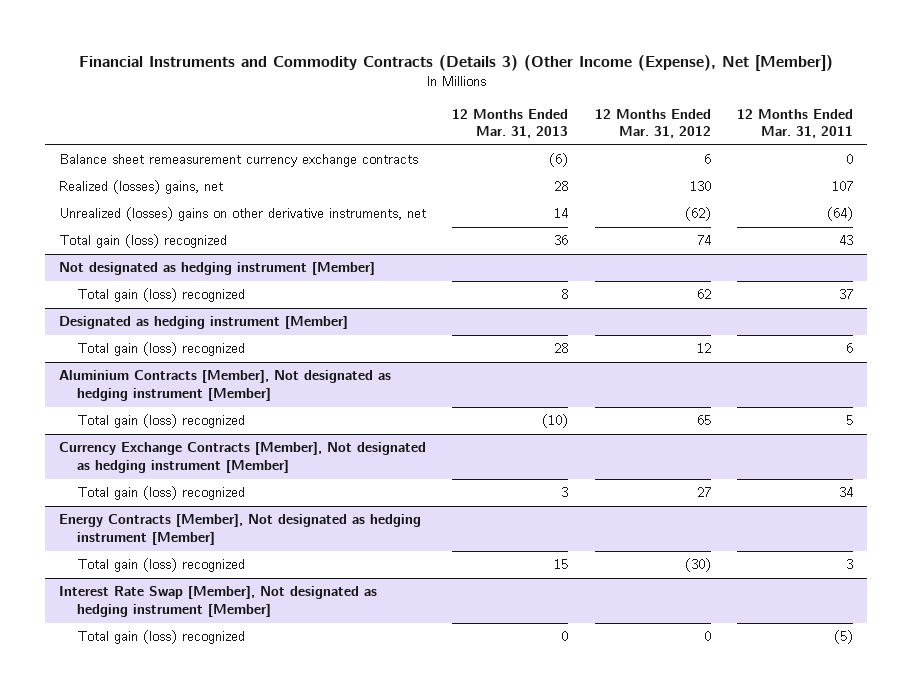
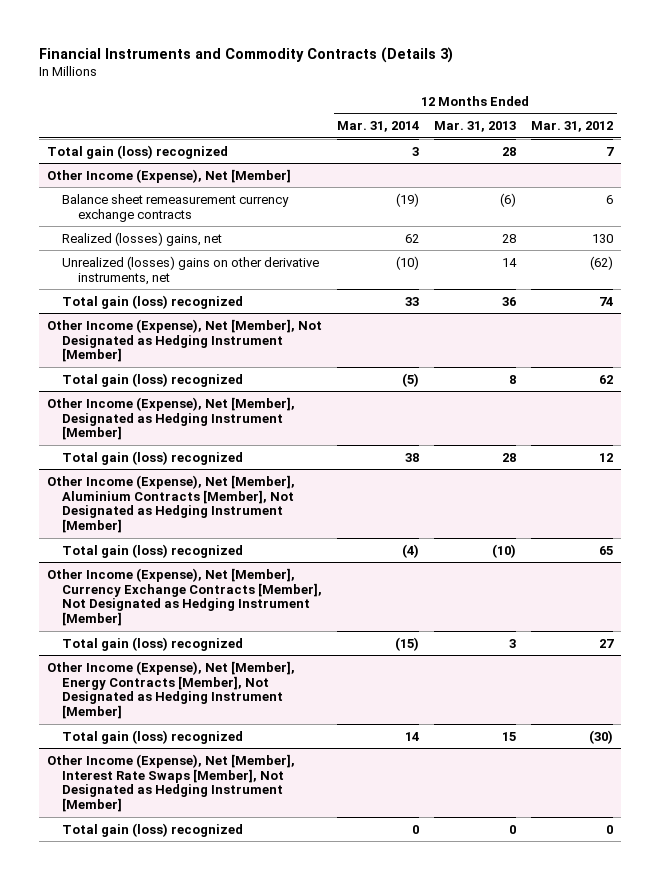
- Financial Instruments and Commodity Contracts (Details 3) (Other Income (Expense), Net [Member])
+ Financial Instruments and Commodity Contracts (Details 3)
- | 12 Months Ended Mar. 31, 2013 | 12 Months Ended Mar. 31, 2012 | 12 Months Ended Mar. 31, 2011
+ | 12 Months Ended Mar. 31, 2014 | 12 Months Ended Mar. 31, 2013 | 12 Months Ended Mar. 31, 2012
+ Total gain (loss) recognized | 3 | 28 | 7
+ Other Income (Expense), Net [Member]
- Not designated as hedging instrument [Member]
+ Other Income (Expense), Net [Member], Not Designated as Hedging Instrument [Member]
- Designated as hedging instrument [Member]
+ Other Income (Expense), Net [Member], Designated as Hedging Instrument [Member]
- Aluminium Contracts [Member], Not designated as hedging instrument [Member]
+ Other Income (Expense), Net [Member], Aluminium Contracts [Member], Not Designated as Hedging Instrument [Member]
- Currency Exchange Contracts [Member], Not designated as hedging instrument [Member]
+ Other Income (Expense), Net [Member], Currency Exchange Contracts [Member], Not Designated as Hedging Instrument [Member]
- Energy Contracts [Member], Not designated as hedging instrument [Member]
+ Other Income (Expense), Net [Member], Energy Contracts [Member], Not Designated as Hedging Instrument [Member]
- Interest Rate Swap [Member], Not designated as hedging instrument [Member]
+ Other Income (Expense), Net [Member], Interest Rate Swaps [Member], Not Designated as Hedging Instrument [Member]

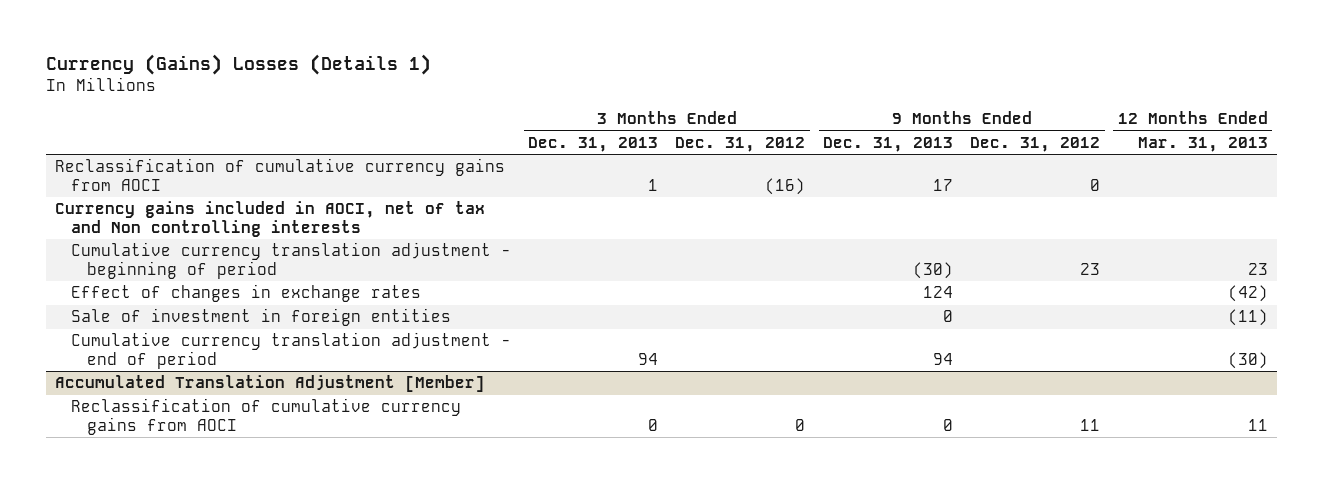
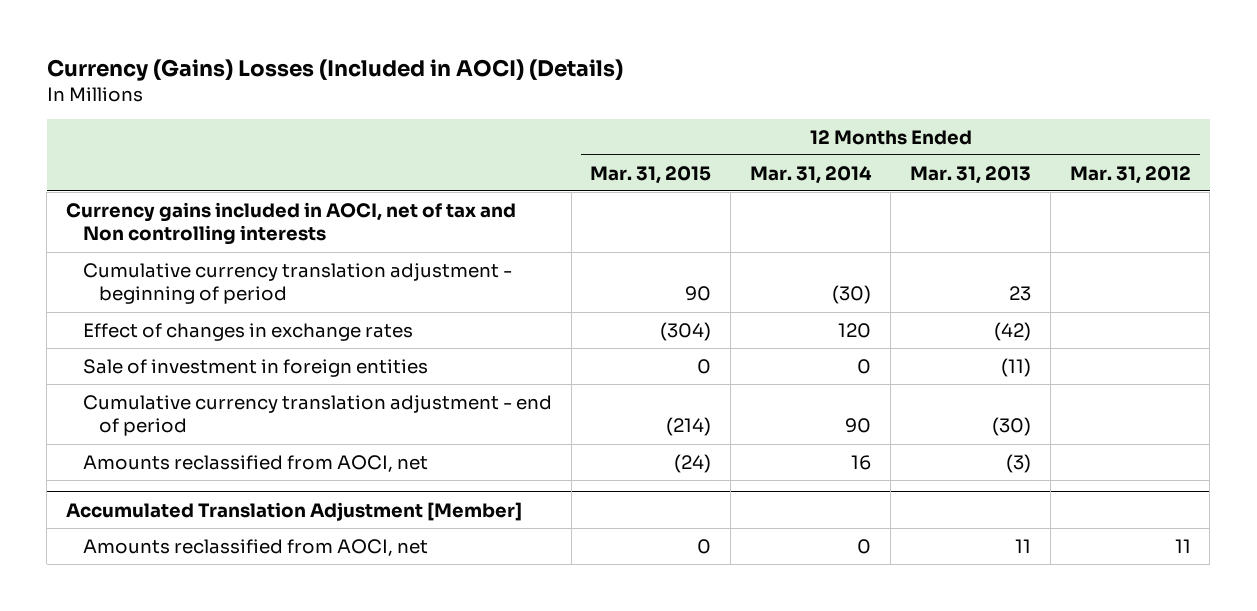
- Currency (Gains) Losses (Details 1)
+ Currency (Gains) Losses (Included in AOCI) (Details)
- | 3 Months Ended Dec. 31, 2013 | 3 Months Ended Dec. 31, 2012 | 9 Months Ended Dec. 31, 2013 | 9 Months Ended Dec. 31, 2012 | 12 Months Ended Mar. 31, 2013
+ | 12 Months Ended Mar. 31, 2015 | 12 Months Ended Mar. 31, 2014 | 12 Months Ended Mar. 31, 2013 | 12 Months Ended Mar. 31, 2012
- Reclassification of cumulative currency gains from AOCI | 1 | (16) | 17 | 0 |
+ Amounts reclassified from AOCI, net | (24) | 16 | (3) |
@ Accumulated Translation Adjustment [Member]
- Reclassification of cumulative currency gains from AOCI | 0 | 0 | 0 | 11 | 11
+ Amounts reclassified from AOCI, net | 0 | 0 | 11 | 11

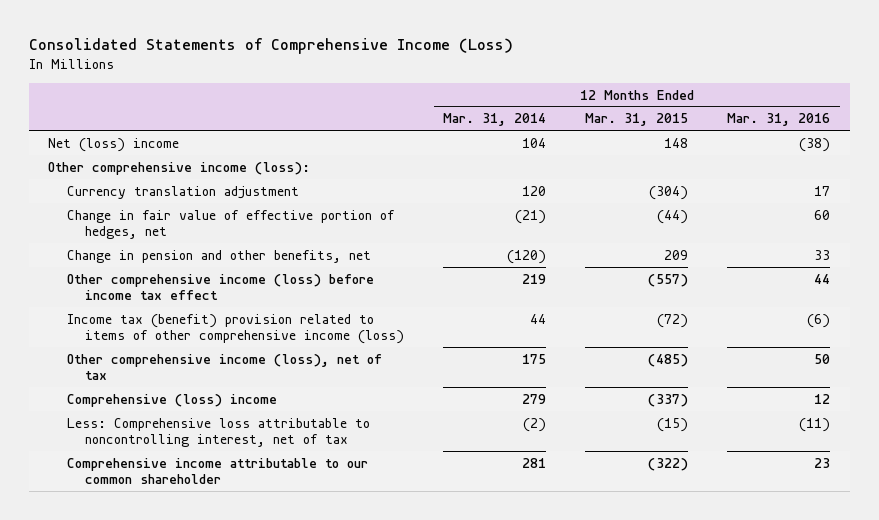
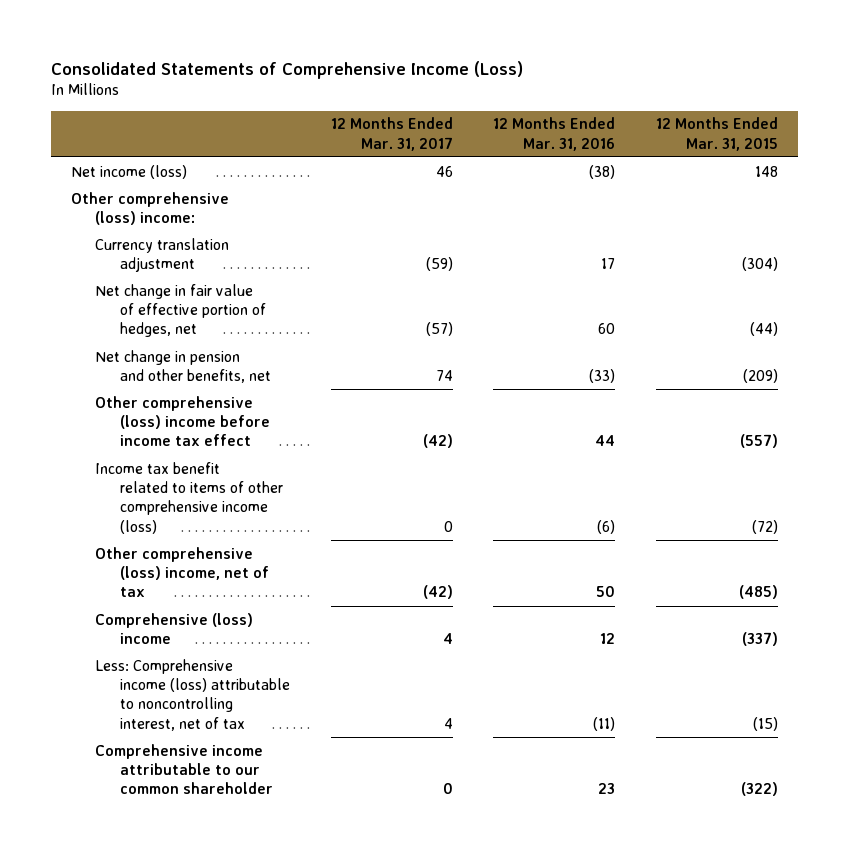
- | 12 Months Ended Mar. 31, 2014 | 12 Months Ended Mar. 31, 2015 | 12 Months Ended Mar. 31, 2016
+ | 12 Months Ended Mar. 31, 2017 | 12 Months Ended Mar. 31, 2016 | 12 Months Ended Mar. 31, 2015
- Net (loss) income | 104 | 148 | (38)
- Other comprehensive income (loss):
+ Net income (loss) | 46 | (38) | 148
+ Other comprehensive (loss) income:
- Change in fair value of effective portion of hedges, net | (21) | (44) | 60
- Change in pension and other benefits, net | (120) | 209 | 33
- Other comprehensive income (loss) before income tax effect | 219 | (557) | 44
- Income tax (benefit) provision related to items of other comprehensive income (loss) | 44 | (72) | (6)
- Other comprehensive income (loss), net of tax | 175 | (485) | 50
+ Net change in fair value of effective portion of hedges, net | (57) | 60 | (44)
+ Net change in pension and other benefits, net | 74 | (33) | (209)
+ Other comprehensive (loss) income before income tax effect | (42) | 44 | (557)
+ Income tax benefit related to items of other comprehensive income (loss) | 0 | (6) | (72)
+ Other comprehensive (loss) income, net of tax | (42) | 50 | (485)
- Less: Comprehensive loss attributable to noncontrolling interest, net of tax | (2) | (15) | (11)
+ Less: Comprehensive income (loss) attributable to noncontrolling interest, net of tax | 4 | (11) | (15)

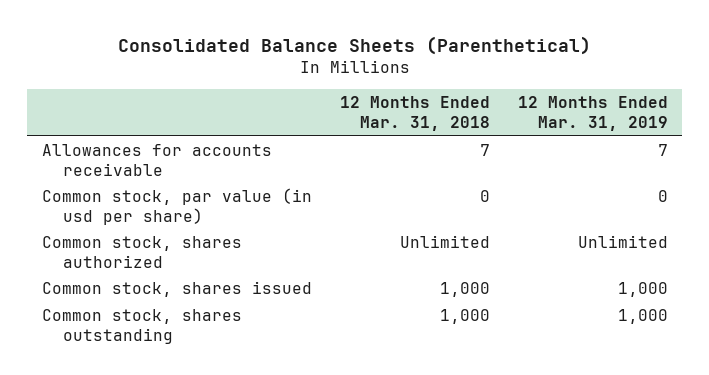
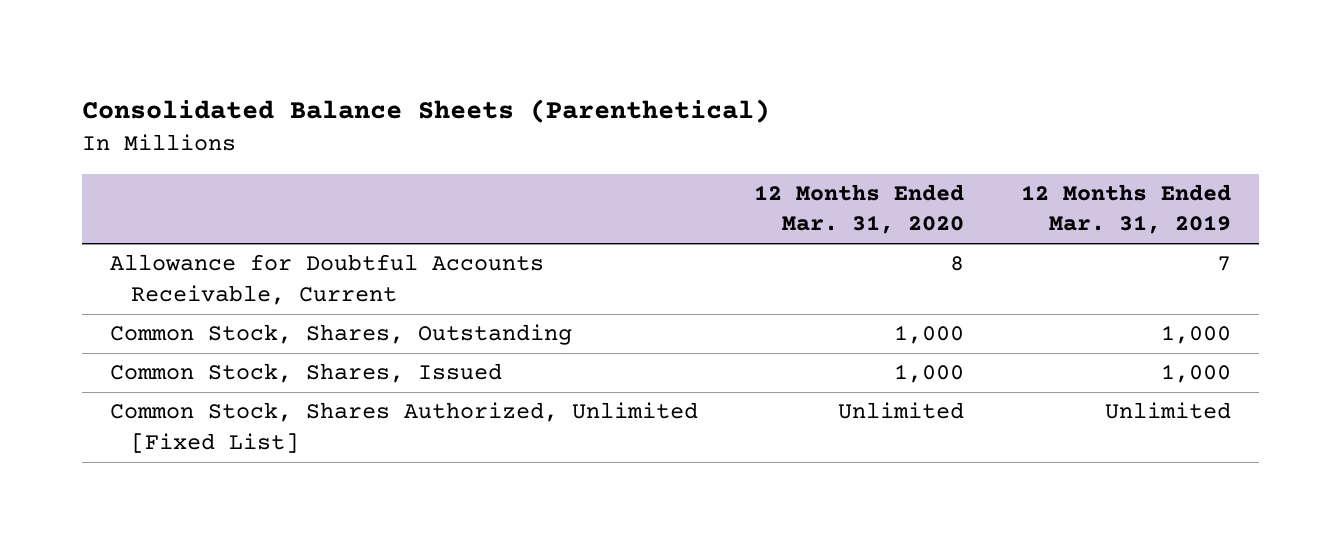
- | 12 Months Ended Mar. 31, 2018 | 12 Months Ended Mar. 31, 2019
+ | 12 Months Ended Mar. 31, 2020 | 12 Months Ended Mar. 31, 2019
- Allowances for accounts receivable | 7 | 7
- Common stock, par value (in usd per share) | 0 | 0
- Common stock, shares authorized | Unlimited | Unlimited
- Common stock, shares issued | 1,000 | 1,000
- Common stock, shares outstanding | 1,000 | 1,000
+ Allowance for Doubtful Accounts Receivable, Current | 8 | 7
+ Common Stock, Shares, Outstanding | 1,000 | 1,000
+ Common Stock, Shares, Issued | 1,000 | 1,000
+ Common Stock, Shares Authorized, Unlimited [Fixed List] | Unlimited | Unlimited

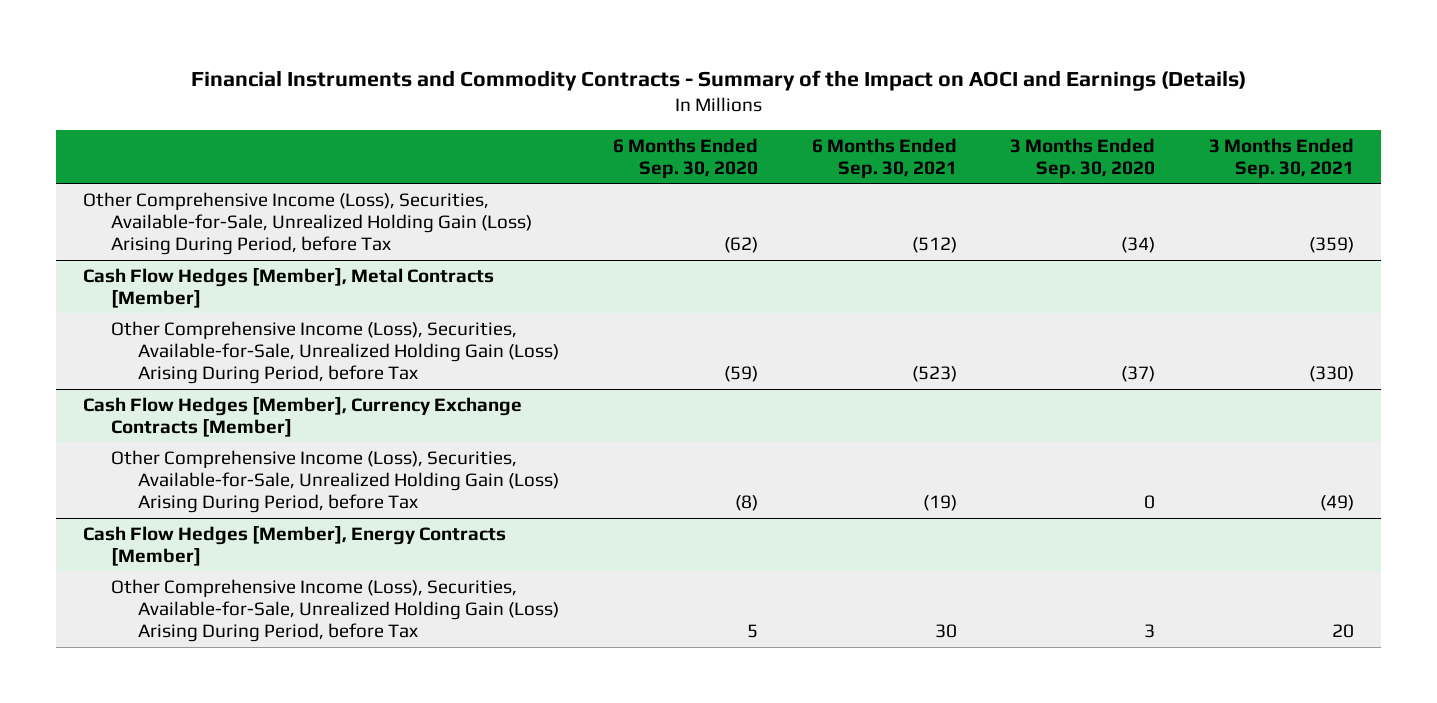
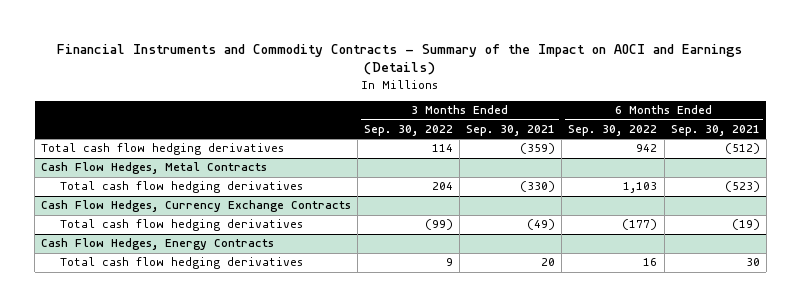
- | 6 Months Ended Sep. 30, 2020 | 6 Months Ended Sep. 30, 2021 | 3 Months Ended Sep. 30, 2020 | 3 Months Ended Sep. 30, 2021
+ | 3 Months Ended Sep. 30, 2022 | 3 Months Ended Sep. 30, 2021 | 6 Months Ended Sep. 30, 2022 | 6 Months Ended Sep. 30, 2021
- Other Comprehensive Income (Loss), Securities, Available-for-Sale, Unrealized Holding Gain (Loss) Arising During Period, before Tax | (62) | (512) | (34) | (359)
- Cash Flow Hedges [Member], Metal Contracts [Member]
- Other Comprehensive Income (Loss), Securities, Available-for-Sale, Unrealized Holding Gain (Loss) Arising During Period, before Tax | (59) | (523) | (37) | (330)
- Cash Flow Hedges [Member], Currency Exchange Contracts [Member]
- Other Comprehensive Income (Loss), Securities, Available-for-Sale, Unrealized Holding Gain (Loss) Arising During Period, before Tax | (8) | (19) | 0 | (49)
- Cash Flow Hedges [Member], Energy Contracts [Member]
- Other Comprehensive Income (Loss), Securities, Available-for-Sale, Unrealized Holding Gain (Loss) Arising During Period, before Tax | 5 | 30 | 3 | 20
+ Total cash flow hedging derivatives | 114 | (359) | 942 | (512)
+ Cash Flow Hedges, Metal Contracts
+ Total cash flow hedging derivatives | 204 | (330) | 1,103 | (523)
+ Cash Flow Hedges, Currency Exchange Contracts
+ Total cash flow hedging derivatives | (99) | (49) | (177) | (19)
+ Cash Flow Hedges, Energy Contracts
+ Total cash flow hedging derivatives | 9 | 20 | 16 | 30

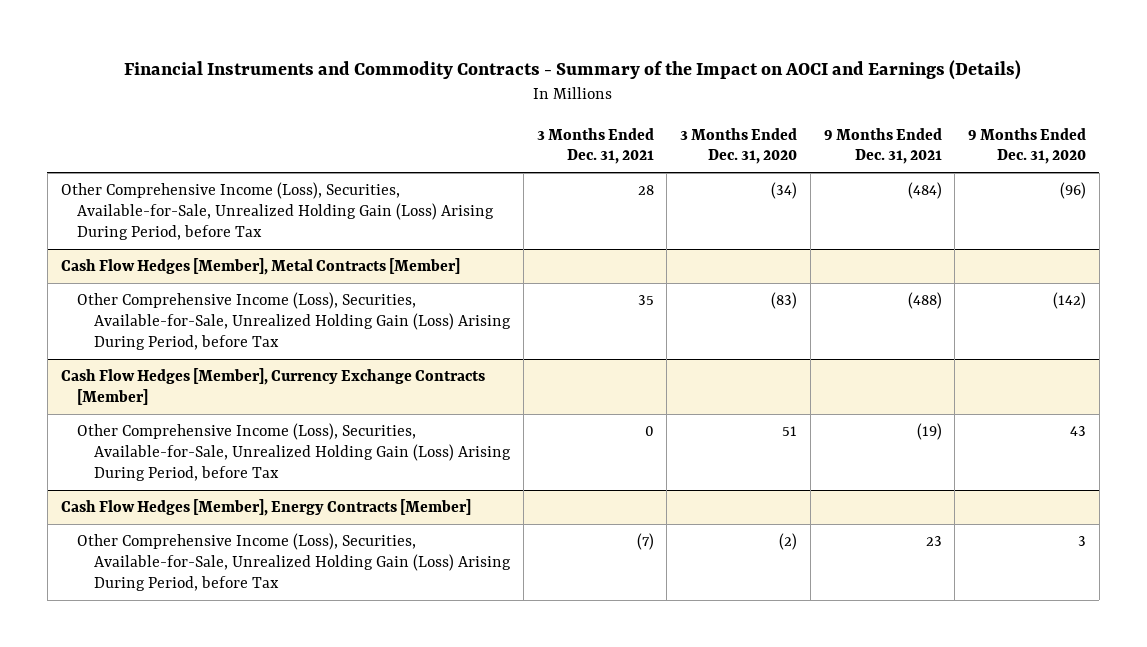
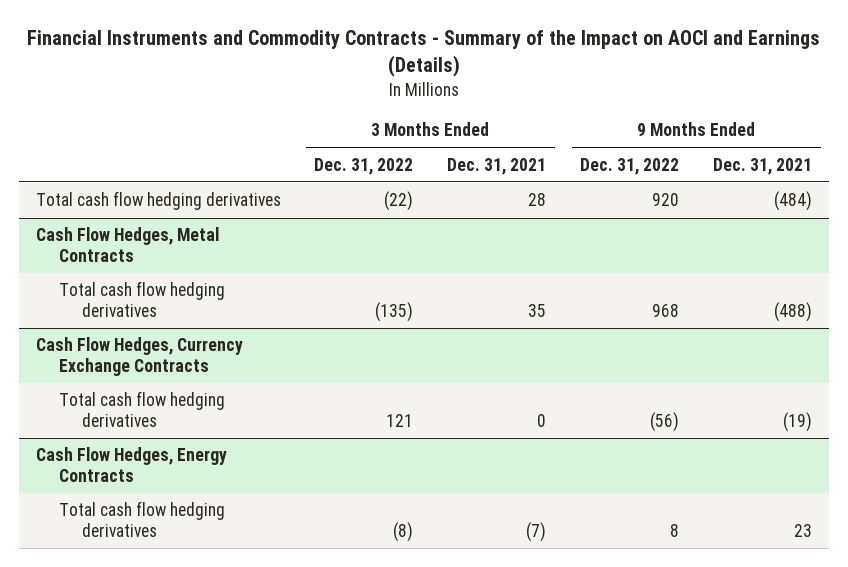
- | 3 Months Ended Dec. 31, 2021 | 3 Months Ended Dec. 31, 2020 | 9 Months Ended Dec. 31, 2021 | 9 Months Ended Dec. 31, 2020
+ | 3 Months Ended Dec. 31, 2022 | 3 Months Ended Dec. 31, 2021 | 9 Months Ended Dec. 31, 2022 | 9 Months Ended Dec. 31, 2021
- Other Comprehensive Income (Loss), Securities, Available-for-Sale, Unrealized Holding Gain (Loss) Arising During Period, before Tax | 28 | (34) | (484) | (96)
- Cash Flow Hedges [Member], Metal Contracts [Member]
- Other Comprehensive Income (Loss), Securities, Available-for-Sale, Unrealized Holding Gain (Loss) Arising During Period, before Tax | 35 | (83) | (488) | (142)
- Cash Flow Hedges [Member], Currency Exchange Contracts [Member]
- Other Comprehensive Income (Loss), Securities, Available-for-Sale, Unrealized Holding Gain (Loss) Arising During Period, before Tax | 0 | 51 | (19) | 43
- Cash Flow Hedges [Member], Energy Contracts [Member]
- Other Comprehensive Income (Loss), Securities, Available-for-Sale, Unrealized Holding Gain (Loss) Arising During Period, before Tax | (7) | (2) | 23 | 3
+ Total cash flow hedging derivatives | (22) | 28 | 920 | (484)
+ Cash Flow Hedges, Metal Contracts
+ Total cash flow hedging derivatives | (135) | 35 | 968 | (488)
+ Cash Flow Hedges, Currency Exchange Contracts
+ Total cash flow hedging derivatives | 121 | 0 | (56) | (19)
+ Cash Flow Hedges, Energy Contracts
+ Total cash flow hedging derivatives | (8) | (7) | 8 | 23

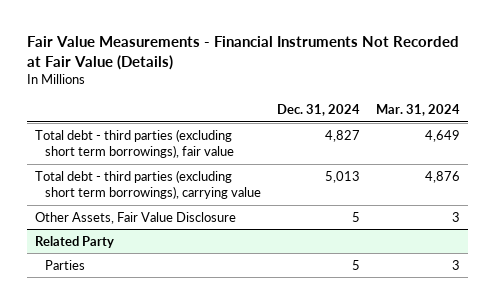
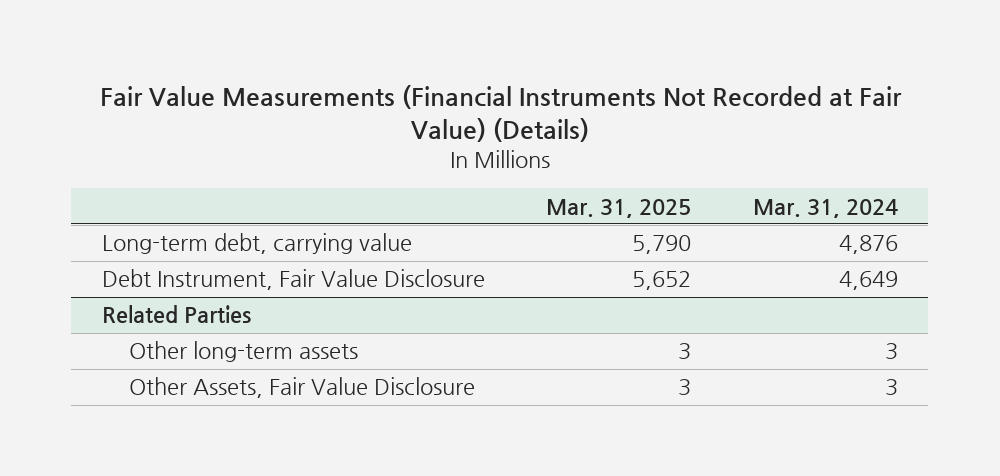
- Fair Value Measurements - Financial Instruments Not Recorded at Fair Value (Details)
+ Fair Value Measurements (Financial Instruments Not Recorded at Fair Value) (Details)
- | Dec. 31, 2024 | Mar. 31, 2024
+ | Mar. 31, 2025 | Mar. 31, 2024
- Total debt - third parties (excluding short term borrowings), fair value | 4,827 | 4,649
- Total debt - third parties (excluding short term borrowings), carrying value | 5,013 | 4,876
+ Long-term debt, carrying value | 5,790 | 4,876
+ Debt Instrument, Fair Value Disclosure | 5,652 | 4,649
+ Related Parties
+ Other long-term assets | 3 | 3
- Related Party
- Parties | 5 | 3

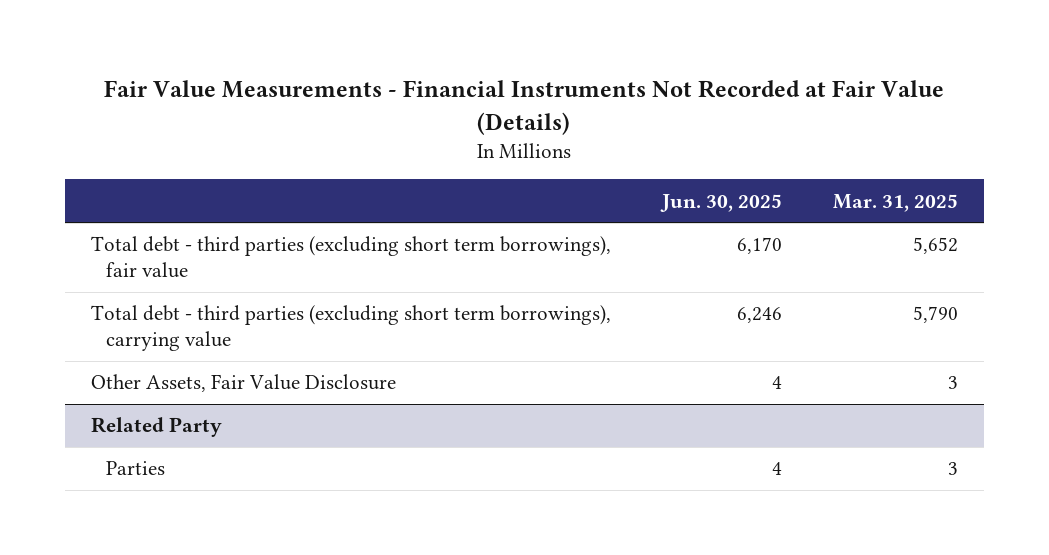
- Fair Value Measurements (Financial Instruments Not Recorded at Fair Value) (Details)
+ Fair Value Measurements - Financial Instruments Not Recorded at Fair Value (Details)
- | Mar. 31, 2025 | Mar. 31, 2024
+ | Jun. 30, 2025 | Mar. 31, 2025
- Long-term debt, carrying value | 5,790 | 4,876
- Debt Instrument, Fair Value Disclosure | 5,652 | 4,649
- Related Parties
- Other long-term assets | 3 | 3
+ Total debt - third parties (excluding short term borrowings), fair value | 6,170 | 5,652
+ Total debt - third parties (excluding short term borrowings), carrying value | 6,246 | 5,790
+ Related Party
+ Parties | 4 | 3

